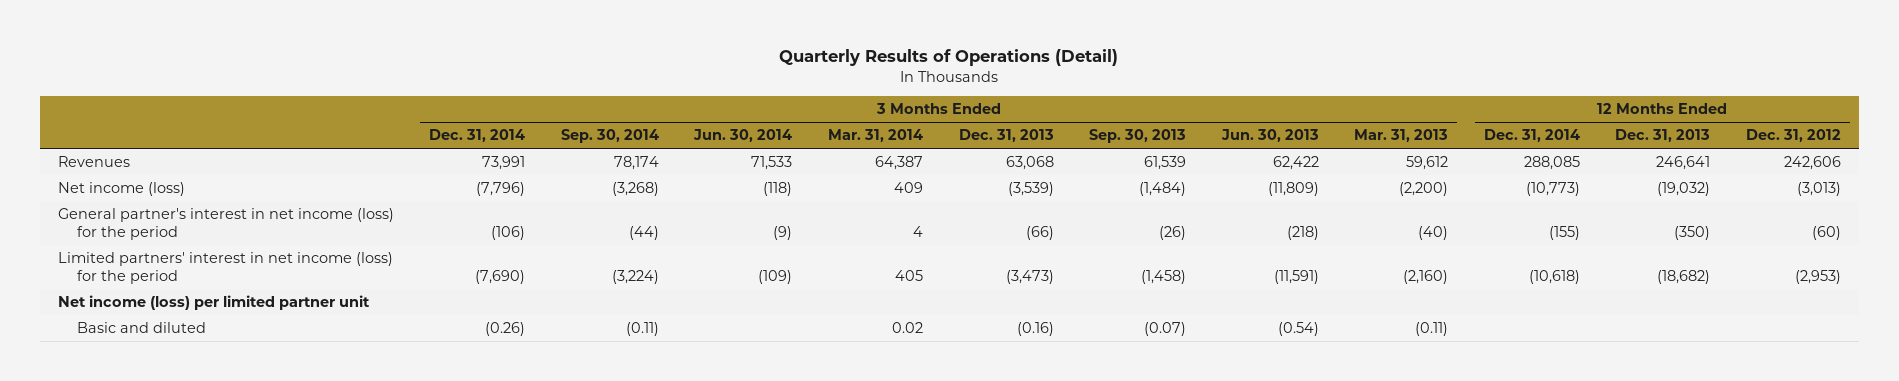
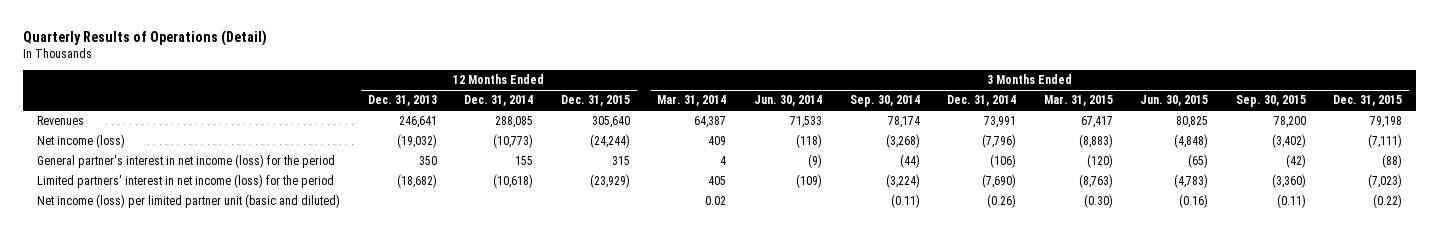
- | 3 Months Ended Dec. 31, 2014 | 3 Months Ended Sep. 30, 2014 | 3 Months Ended Jun. 30, 2014 | 3 Months Ended Mar. 31, 2014 | 3 Months Ended Dec. 31, 2013 | 3 Months Ended Sep. 30, 2013 | 3 Months Ended Jun. 30, 2013 | 3 Months Ended Mar. 31, 2013 | 12 Months Ended Dec. 31, 2014 | 12 Months Ended Dec. 31, 2013 | 12 Months Ended Dec. 31, 2012
+ | 12 Months Ended Dec. 31, 2013 | 12 Months Ended Dec. 31, 2014 | 12 Months Ended Dec. 31, 2015 | 3 Months Ended Mar. 31, 2014 | 3 Months Ended Jun. 30, 2014 | 3 Months Ended Sep. 30, 2014 | 3 Months Ended Dec. 31, 2014 | 3 Months Ended Mar. 31, 2015 | 3 Months Ended Jun. 30, 2015 | 3 Months Ended Sep. 30, 2015 | 3 Months Ended Dec. 31, 2015
- General partner's interest in net income (loss) for the period | (106) | (44) | (9) | 4 | (66) | (26) | (218) | (40) | (155) | (350) | (60)
+ General partner's interest in net income (loss) for the period | 350 | 155 | 315 | 4 | (9) | (44) | (106) | (120) | (65) | (42) | (88)
- Net income (loss) per limited partner unit
- Basic and diluted | (0.26) | (0.11) | | 0.02 | (0.16) | (0.07) | (0.54) | (0.11) | | |
+ Net income (loss) per limited partner unit (basic and diluted) | | | | 0.02 | | (0.11) | (0.26) | (0.30) | (0.16) | (0.11) | (0.22)

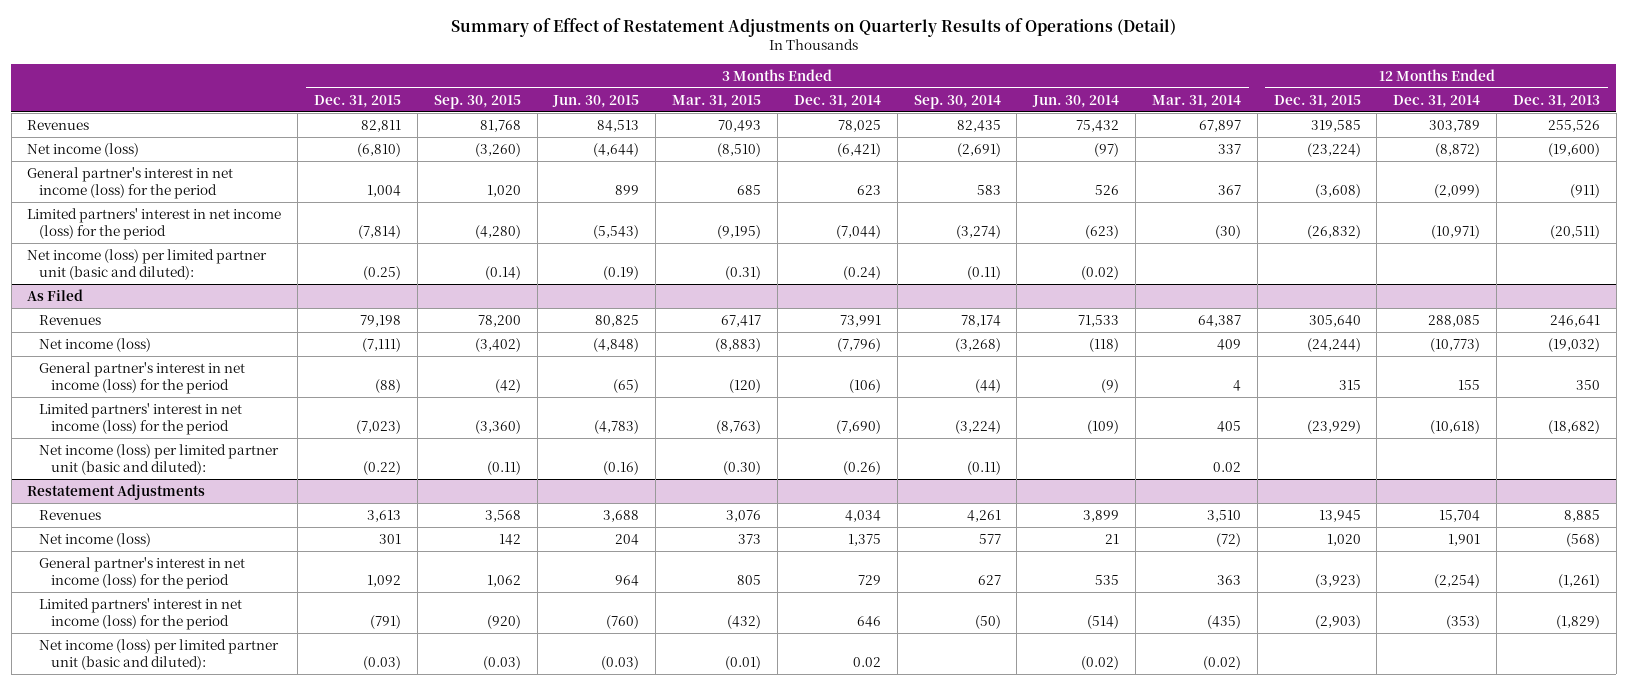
- Quarterly Results of Operations (Detail)
+ Summary of Effect of Restatement Adjustments on Quarterly Results of Operations (Detail)
- | 12 Months Ended Dec. 31, 2013 | 12 Months Ended Dec. 31, 2014 | 12 Months Ended Dec. 31, 2015 | 3 Months Ended Mar. 31, 2014 | 3 Months Ended Jun. 30, 2014 | 3 Months Ended Sep. 30, 2014 | 3 Months Ended Dec. 31, 2014 | 3 Months Ended Mar. 31, 2015 | 3 Months Ended Jun. 30, 2015 | 3 Months Ended Sep. 30, 2015 | 3 Months Ended Dec. 31, 2015
+ | 3 Months Ended Dec. 31, 2015 | 3 Months Ended Sep. 30, 2015 | 3 Months Ended Jun. 30, 2015 | 3 Months Ended Mar. 31, 2015 | 3 Months Ended Dec. 31, 2014 | 3 Months Ended Sep. 30, 2014 | 3 Months Ended Jun. 30, 2014 | 3 Months Ended Mar. 31, 2014 | 12 Months Ended Dec. 31, 2015 | 12 Months Ended Dec. 31, 2014 | 12 Months Ended Dec. 31, 2013
+ Revenues | 82,811 | 81,768 | 84,513 | 70,493 | 78,025 | 82,435 | 75,432 | 67,897 | 319,585 | 303,789 | 255,526
+ Net income (loss) | (6,810) | (3,260) | (4,644) | (8,510) | (6,421) | (2,691) | (97) | 337 | (23,224) | (8,872) | (19,600)
+ General partner's interest in net income (loss) for the period | 1,004 | 1,020 | 899 | 685 | 623 | 583 | 526 | 367 | (3,608) | (2,099) | (911)
+ Limited partners' interest in net income (loss) for the period | (7,814) | (4,280) | (5,543) | (9,195) | (7,044) | (3,274) | (623) | (30) | (26,832) | (10,971) | (20,511)
+ Net income (loss) per limited partner unit (basic and diluted): | (0.25) | (0.14) | (0.19) | (0.31) | (0.24) | (0.11) | (0.02) | | | |
+ As Filed
- Net income (loss) per limited partner unit (basic and diluted) | | | | 0.02 | | (0.11) | (0.26) | (0.30) | (0.16) | (0.11) | (0.22)
+ Net income (loss) per limited partner unit (basic and diluted): | (0.22) | (0.11) | (0.16) | (0.30) | (0.26) | (0.11) | | 0.02 | | |
+ Restatement Adjustments
+ Revenues | 3,613 | 3,568 | 3,688 | 3,076 | 4,034 | 4,261 | 3,899 | 3,510 | 13,945 | 15,704 | 8,885
+ Net income (loss) | 301 | 142 | 204 | 373 | 1,375 | 577 | 21 | (72) | 1,020 | 1,901 | (568)
+ General partner's interest in net income (loss) for the period | 1,092 | 1,062 | 964 | 805 | 729 | 627 | 535 | 363 | (3,923) | (2,254) | (1,261)
+ Limited partners' interest in net income (loss) for the period | (791) | (920) | (760) | (432) | 646 | (50) | (514) | (435) | (2,903) | (353) | (1,829)
+ Net income (loss) per limited partner unit (basic and diluted): | (0.03) | (0.03) | (0.03) | (0.01) | 0.02 | | (0.02) | (0.02) | | |

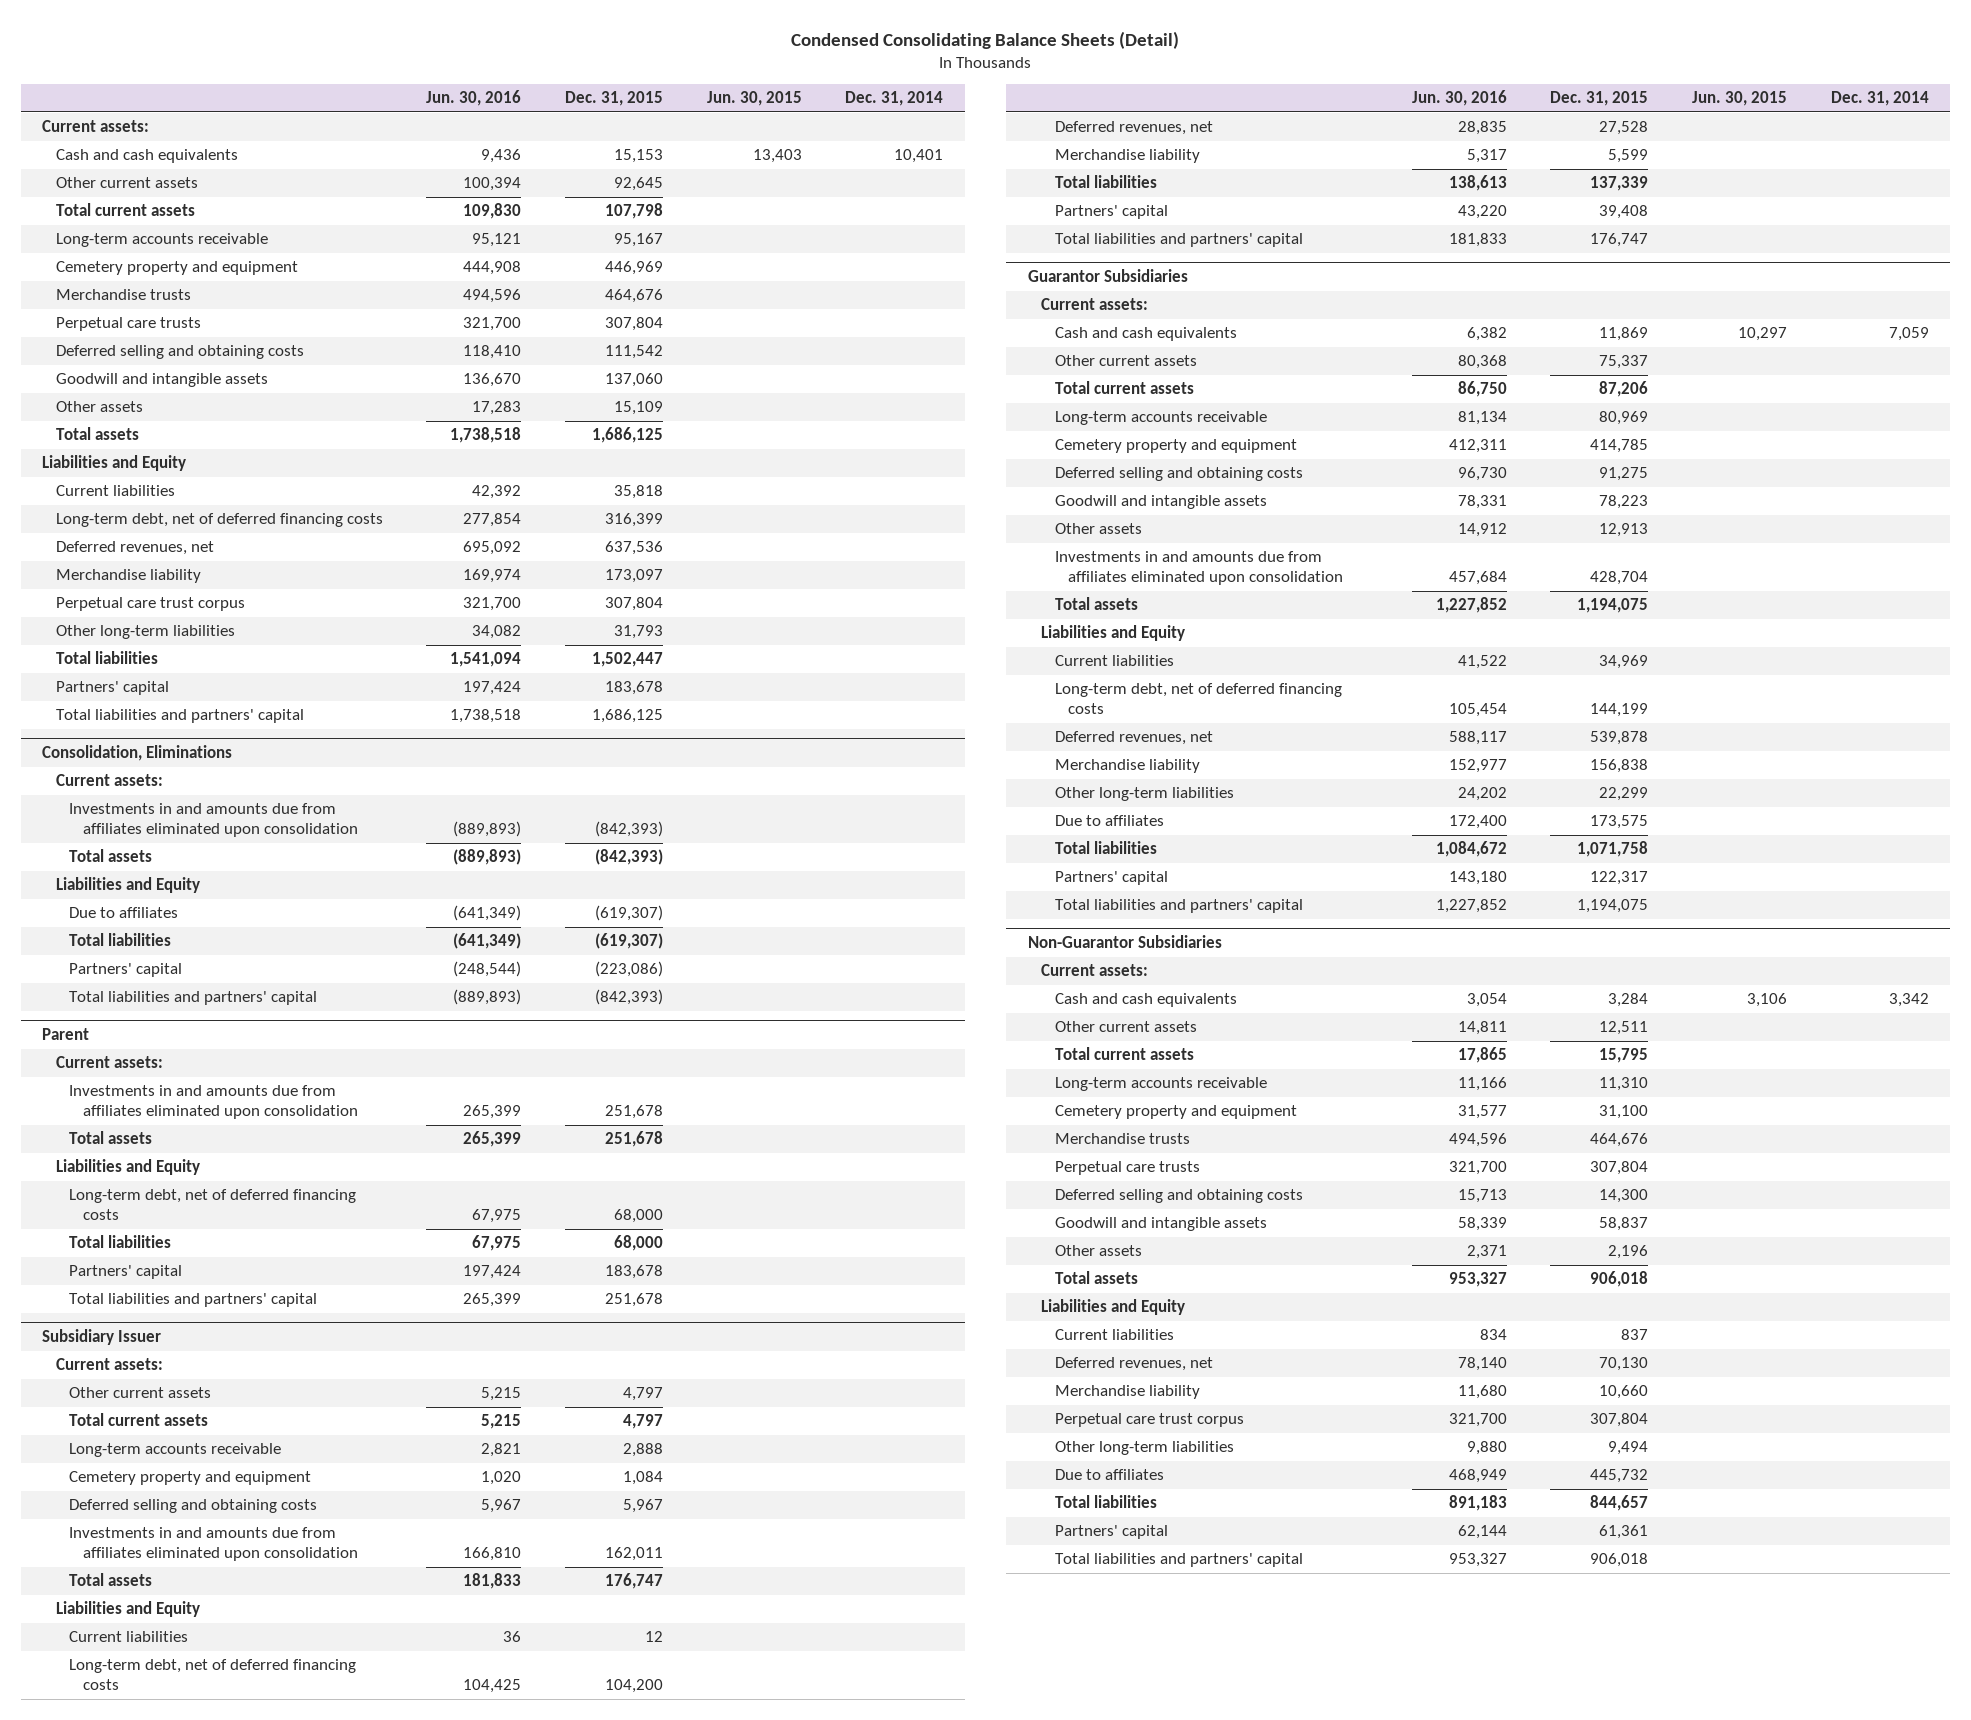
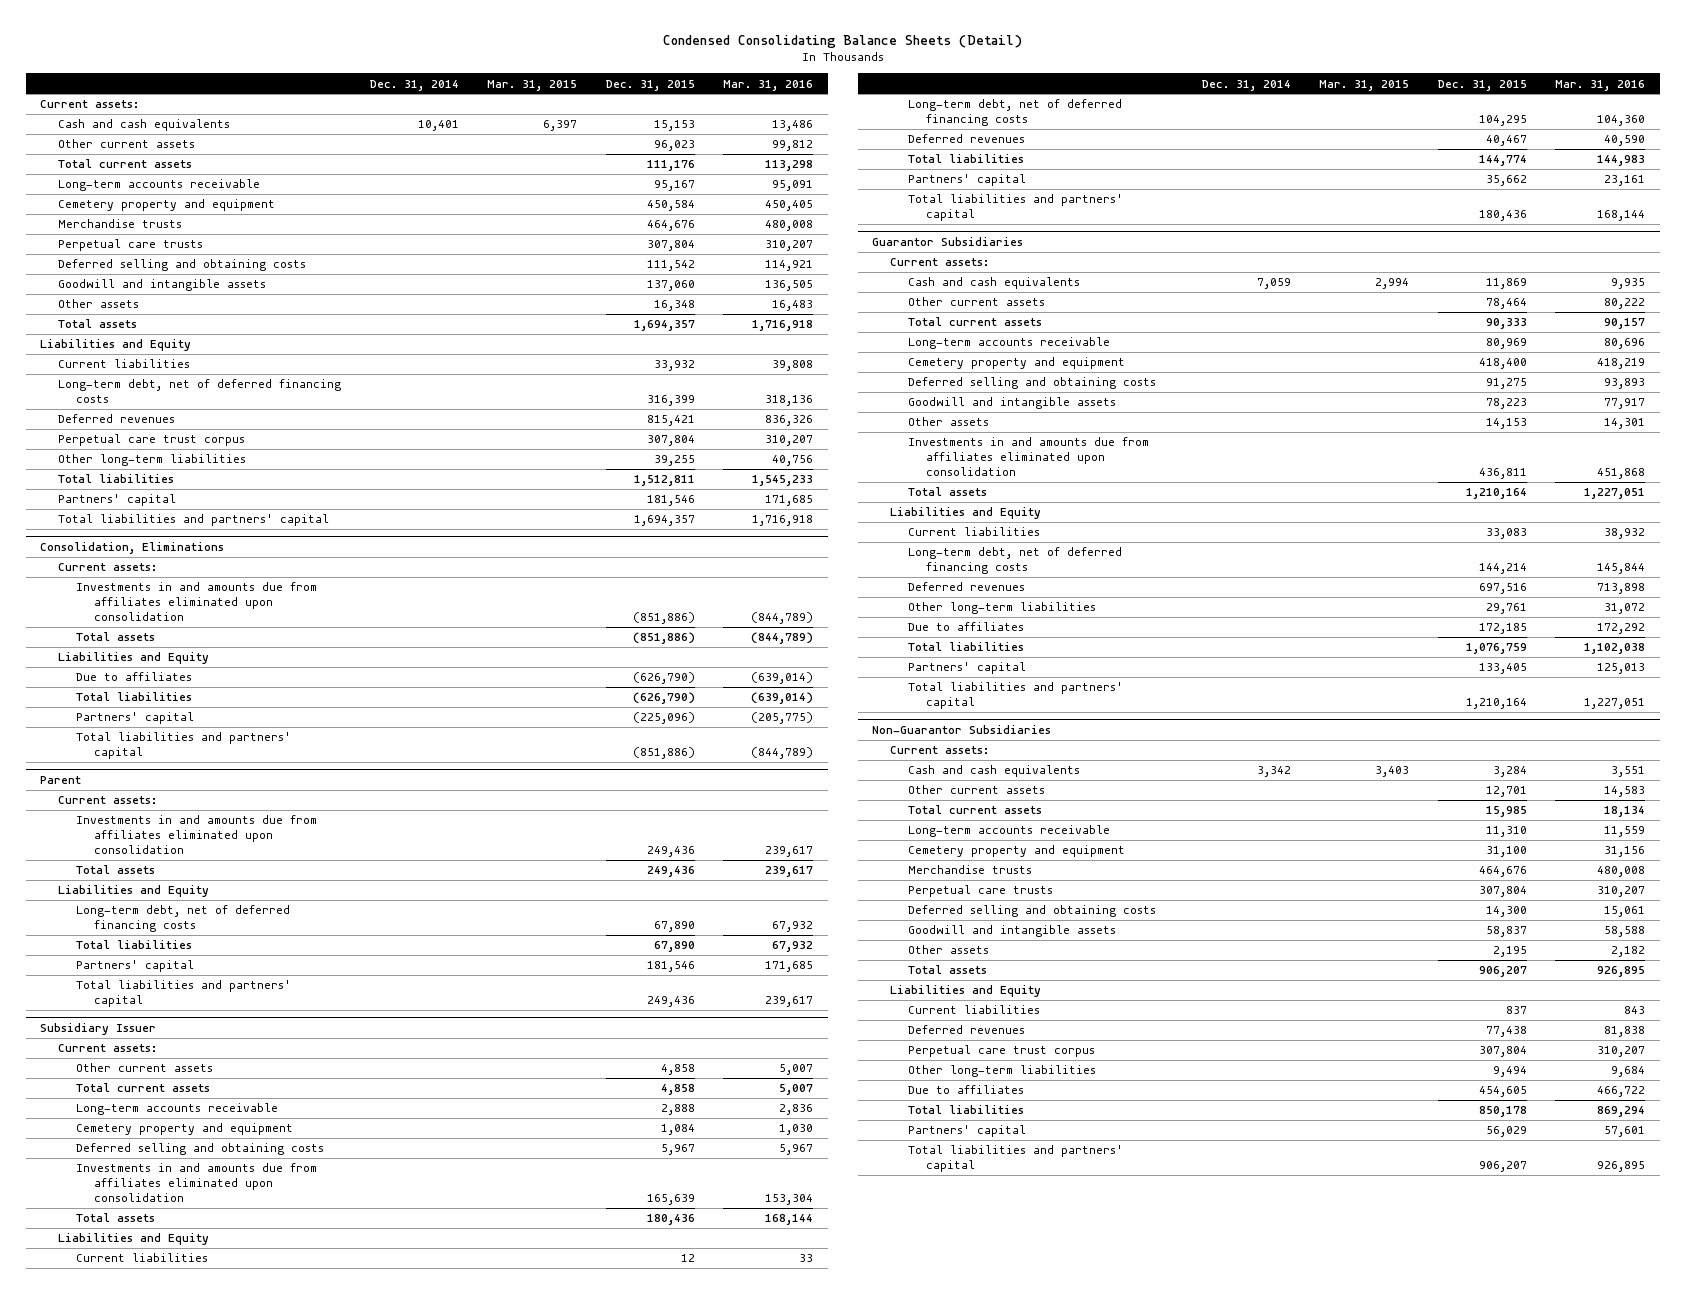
- | Jun. 30, 2016 | Dec. 31, 2015 | Jun. 30, 2015 | Dec. 31, 2014
+ | Dec. 31, 2014 | Mar. 31, 2015 | Dec. 31, 2015 | Mar. 31, 2016
- Other current assets | 100,394 | 92,645 | |
- Total current assets | 109,830 | 107,798 | |
+ Other current assets | | | 96,023 | 99,812
+ Total current assets | | | 111,176 | 113,298
- Cemetery property and equipment | 444,908 | 446,969 | |
+ Cemetery property and equipment | | | 450,584 | 450,405
- Other assets | 17,283 | 15,109 | |
- Total assets | 1,738,518 | 1,686,125 | |
+ Other assets | | | 16,348 | 16,483
+ Total assets | | | 1,694,357 | 1,716,918
- Current liabilities | 42,392 | 35,818 | |
+ Current liabilities | | | 33,932 | 39,808
- Deferred revenues, net | 695,092 | 637,536 | |
- Merchandise liability | 169,974 | 173,097 | |
+ Deferred revenues | | | 815,421 | 836,326
- Other long-term liabilities | 34,082 | 31,793 | |
- Total liabilities | 1,541,094 | 1,502,447 | |
- Partners' capital | 197,424 | 183,678 | |
- Total liabilities and partners' capital | 1,738,518 | 1,686,125 | |
+ Other long-term liabilities | | | 39,255 | 40,756
+ Total liabilities | | | 1,512,811 | 1,545,233
+ Partners' capital | | | 181,546 | 171,685
+ Total liabilities and partners' capital | | | 1,694,357 | 1,716,918
@ Consolidation, Eliminations
- Investments in and amounts due from affiliates eliminated upon consolidation | (889,893) | (842,393) | |
- Total assets | (889,893) | (842,393) | |
+ Investments in and amounts due from affiliates eliminated upon consolidation | | | (851,886) | (844,789)
+ Total assets | | | (851,886) | (844,789)
- Due to affiliates | (641,349) | (619,307) | |
- Total liabilities | (641,349) | (619,307) | |
- Partners' capital | (248,544) | (223,086) | |
- Total liabilities and partners' capital | (889,893) | (842,393) | |
+ Due to affiliates | | | (626,790) | (639,014)
+ Total liabilities | | | (626,790) | (639,014)
+ Partners' capital | | | (225,096) | (205,775)
+ Total liabilities and partners' capital | | | (851,886) | (844,789)
@ Parent
- Investments in and amounts due from affiliates eliminated upon consolidation | 265,399 | 251,678 | |
- Total assets | 265,399 | 251,678 | |
+ Investments in and amounts due from affiliates eliminated upon consolidation | | | 249,436 | 239,617
+ Total assets | | | 249,436 | 239,617
- Long-term debt, net of deferred financing costs | 67,975 | 68,000 | |
- Total liabilities | 67,975 | 68,000 | |
- Partners' capital | 197,424 | 183,678 | |
- Total liabilities and partners' capital | 265,399 | 251,678 | |
+ Long-term debt, net of deferred financing costs | | | 67,890 | 67,932
+ Total liabilities | | | 67,890 | 67,932
+ Partners' capital | | | 181,546 | 171,685
+ Total liabilities and partners' capital | | | 249,436 | 239,617
@ Subsidiary Issuer
- Other current assets | 5,215 | 4,797 | |
- Total current assets | 5,215 | 4,797 | |
+ Other current assets | | | 4,858 | 5,007
+ Total current assets | | | 4,858 | 5,007
- Investments in and amounts due from affiliates eliminated upon consolidation | 166,810 | 162,011 | |
- Total assets | 181,833 | 176,747 | |
+ Investments in and amounts due from affiliates eliminated upon consolidation | | | 165,639 | 153,304
+ Total assets | | | 180,436 | 168,144
- Long-term debt, net of deferred financing costs | 104,425 | 104,200 | |
- Deferred revenues, net | 28,835 | 27,528 | |
- Merchandise liability | 5,317 | 5,599 | |
- Total liabilities | 138,613 | 137,339 | |
- Partners' capital | 43,220 | 39,408 | |
- Total liabilities and partners' capital | 181,833 | 176,747 | |
+ Long-term debt, net of deferred financing costs | | | 104,295 | 104,360
+ Deferred revenues | | | 40,467 | 40,590
+ Total liabilities | | | 144,774 | 144,983
+ Partners' capital | | | 35,662 | 23,161
+ Total liabilities and partners' capital | | | 180,436 | 168,144
@ Guarantor Subsidiaries
- Other current assets | 80,368 | 75,337 | |
- Total current assets | 86,750 | 87,206 | |
+ Other current assets | | | 78,464 | 80,222
+ Total current assets | | | 90,333 | 90,157
- Cemetery property and equipment | 412,311 | 414,785 | |
+ Cemetery property and equipment | | | 418,400 | 418,219
- Other assets | 14,912 | 12,913 | |
- Investments in and amounts due from affiliates eliminated upon consolidation | 457,684 | 428,704 | |
- Total assets | 1,227,852 | 1,194,075 | |
+ Other assets | | | 14,153 | 14,301
+ Investments in and amounts due from affiliates eliminated upon consolidation | | | 436,811 | 451,868
+ Total assets | | | 1,210,164 | 1,227,051
- Current liabilities | 41,522 | 34,969 | |
- Long-term debt, net of deferred financing costs | 105,454 | 144,199 | |
- Deferred revenues, net | 588,117 | 539,878 | |
- Merchandise liability | 152,977 | 156,838 | |
- Other long-term liabilities | 24,202 | 22,299 | |
- Due to affiliates | 172,400 | 173,575 | |
- Total liabilities | 1,084,672 | 1,071,758 | |
- Partners' capital | 143,180 | 122,317 | |
- Total liabilities and partners' capital | 1,227,852 | 1,194,075 | |
+ Current liabilities | | | 33,083 | 38,932
+ Long-term debt, net of deferred financing costs | | | 144,214 | 145,844
+ Deferred revenues | | | 697,516 | 713,898
+ Other long-term liabilities | | | 29,761 | 31,072
+ Due to affiliates | | | 172,185 | 172,292
+ Total liabilities | | | 1,076,759 | 1,102,038
+ Partners' capital | | | 133,405 | 125,013
+ Total liabilities and partners' capital | | | 1,210,164 | 1,227,051
@ Non-Guarantor Subsidiaries
- Other current assets | 14,811 | 12,511 | |
- Total current assets | 17,865 | 15,795 | |
+ Other current assets | | | 12,701 | 14,583
+ Total current assets | | | 15,985 | 18,134
- Other assets | 2,371 | 2,196 | |
- Total assets | 953,327 | 906,018 | |
+ Other assets | | | 2,195 | 2,182
+ Total assets | | | 906,207 | 926,895
- Deferred revenues, net | 78,140 | 70,130 | |
- Merchandise liability | 11,680 | 10,660 | |
+ Deferred revenues | | | 77,438 | 81,838
- Due to affiliates | 468,949 | 445,732 | |
- Total liabilities | 891,183 | 844,657 | |
- Partners' capital | 62,144 | 61,361 | |
- Total liabilities and partners' capital | 953,327 | 906,018 | |
+ Due to affiliates | | | 454,605 | 466,722
+ Total liabilities | | | 850,178 | 869,294
+ Partners' capital | | | 56,029 | 57,601
+ Total liabilities and partners' capital | | | 906,207 | 926,895

